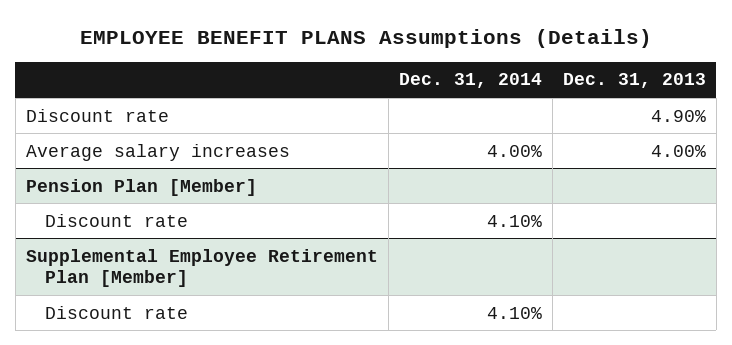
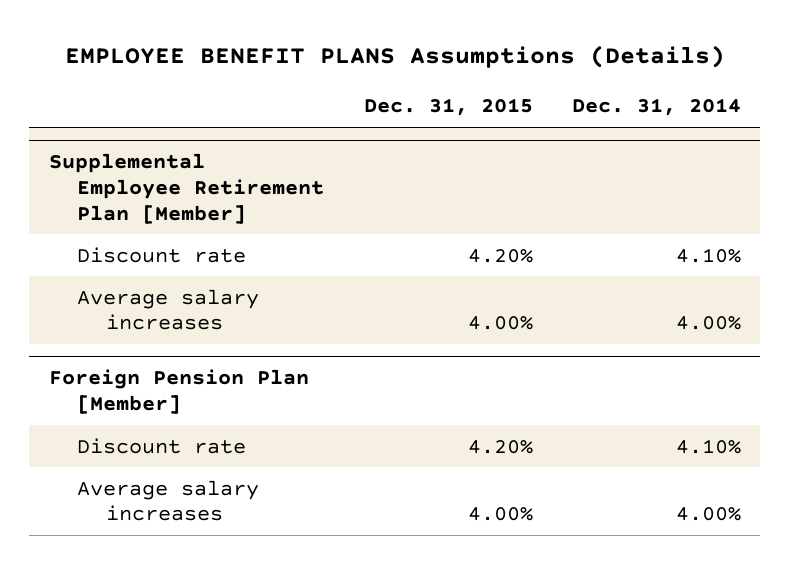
- | Dec. 31, 2014 | Dec. 31, 2013
+ | Dec. 31, 2015 | Dec. 31, 2014
- Discount rate | | 4.90%
- Average salary increases | 4.00% | 4.00%
- Pension Plan [Member]
- Discount rate | 4.10% |
@ Supplemental Employee Retirement Plan [Member]
+ Average salary increases | 4.00% | 4.00%
+ Foreign Pension Plan [Member]
+ Discount rate | 4.20% | 4.10%
+ Average salary increases | 4.00% | 4.00%

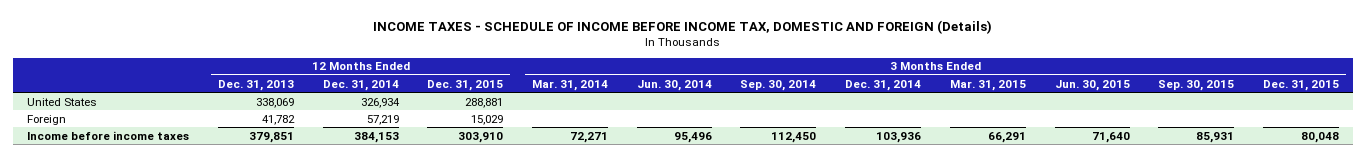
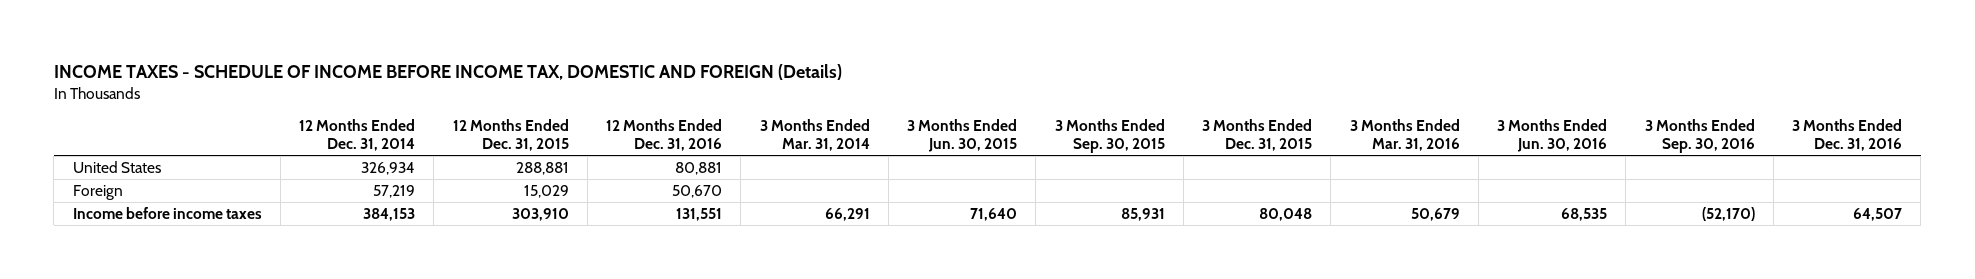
- | 12 Months Ended Dec. 31, 2013 | 12 Months Ended Dec. 31, 2014 | 12 Months Ended Dec. 31, 2015 | 3 Months Ended Mar. 31, 2014 | 3 Months Ended Jun. 30, 2014 | 3 Months Ended Sep. 30, 2014 | 3 Months Ended Dec. 31, 2014 | 3 Months Ended Mar. 31, 2015 | 3 Months Ended Jun. 30, 2015 | 3 Months Ended Sep. 30, 2015 | 3 Months Ended Dec. 31, 2015
+ | 12 Months Ended Dec. 31, 2014 | 12 Months Ended Dec. 31, 2015 | 12 Months Ended Dec. 31, 2016 | 3 Months Ended Mar. 31, 2014 | 3 Months Ended Jun. 30, 2015 | 3 Months Ended Sep. 30, 2015 | 3 Months Ended Dec. 31, 2015 | 3 Months Ended Mar. 31, 2016 | 3 Months Ended Jun. 30, 2016 | 3 Months Ended Sep. 30, 2016 | 3 Months Ended Dec. 31, 2016
- Income before income taxes | 379,851 | 384,153 | 303,910 | 72,271 | 95,496 | 112,450 | 103,936 | 66,291 | 71,640 | 85,931 | 80,048
+ Income before income taxes | 384,153 | 303,910 | 131,551 | 66,291 | 71,640 | 85,931 | 80,048 | 50,679 | 68,535 | (52,170) | 64,507

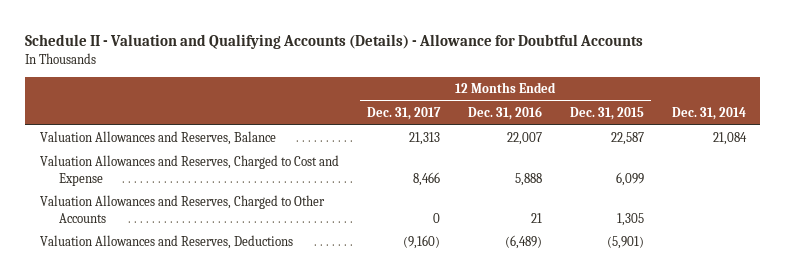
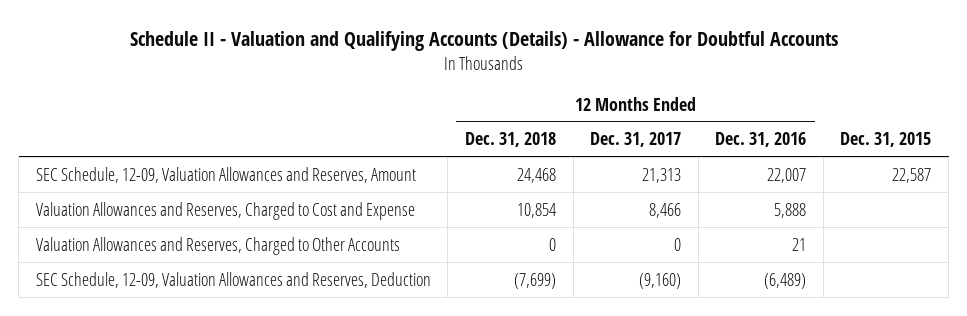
- | 12 Months Ended Dec. 31, 2017 | 12 Months Ended Dec. 31, 2016 | 12 Months Ended Dec. 31, 2015 | Dec. 31, 2014
+ | 12 Months Ended Dec. 31, 2018 | 12 Months Ended Dec. 31, 2017 | 12 Months Ended Dec. 31, 2016 | Dec. 31, 2015
- Valuation Allowances and Reserves, Balance | 21,313 | 22,007 | 22,587 | 21,084
+ SEC Schedule, 12-09, Valuation Allowances and Reserves, Amount | 24,468 | 21,313 | 22,007 | 22,587
- Valuation Allowances and Reserves, Deductions | (9,160) | (6,489) | (5,901) |
+ SEC Schedule, 12-09, Valuation Allowances and Reserves, Deduction | (7,699) | (9,160) | (6,489) |

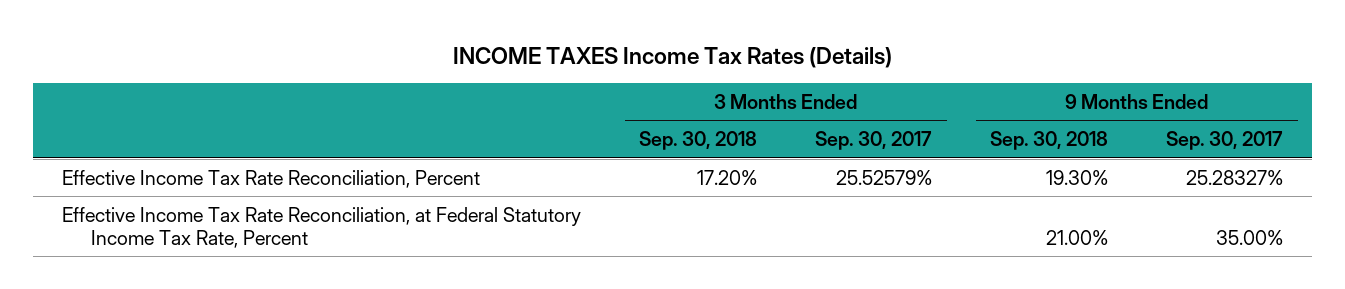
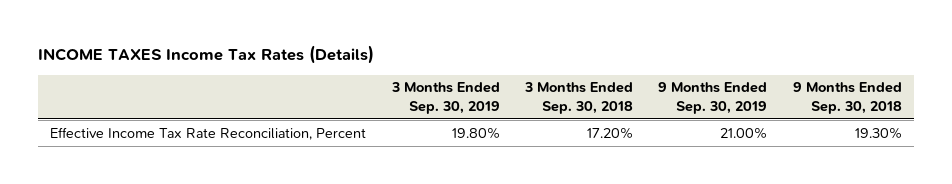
- | 3 Months Ended Sep. 30, 2018 | 3 Months Ended Sep. 30, 2017 | 9 Months Ended Sep. 30, 2018 | 9 Months Ended Sep. 30, 2017
+ | 3 Months Ended Sep. 30, 2019 | 3 Months Ended Sep. 30, 2018 | 9 Months Ended Sep. 30, 2019 | 9 Months Ended Sep. 30, 2018
- Effective Income Tax Rate Reconciliation, at Federal Statutory Income Tax Rate, Percent | | | 21.00% | 35.00%

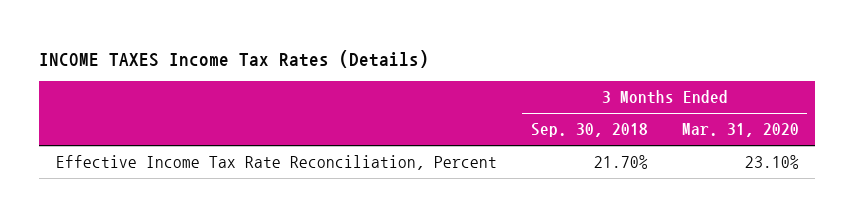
- | 3 Months Ended Sep. 30, 2019 | 3 Months Ended Sep. 30, 2018 | 9 Months Ended Sep. 30, 2019 | 9 Months Ended Sep. 30, 2018
+ | 3 Months Ended Sep. 30, 2018 | 3 Months Ended Mar. 31, 2020
- Effective Income Tax Rate Reconciliation, Percent | 19.80% | 17.20% | 21.00% | 19.30%
+ Effective Income Tax Rate Reconciliation, Percent | 21.70% | 23.10%

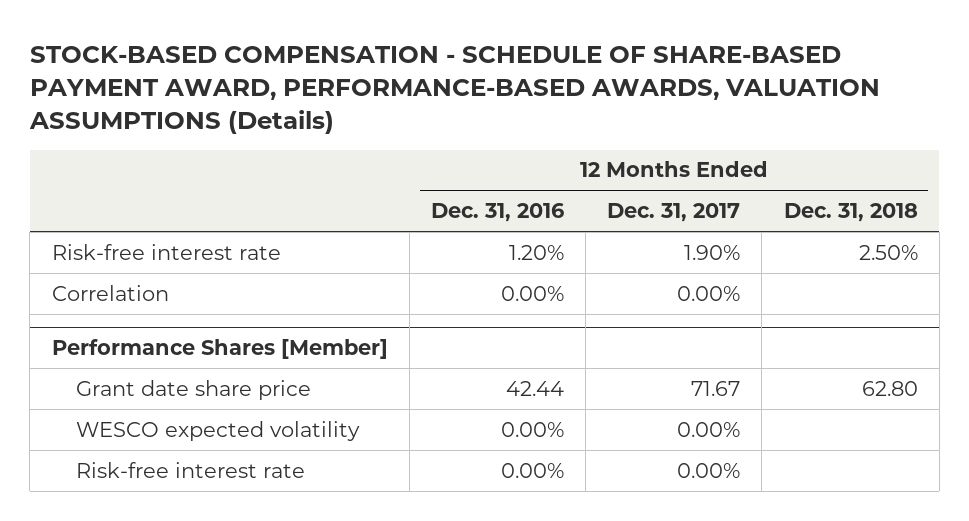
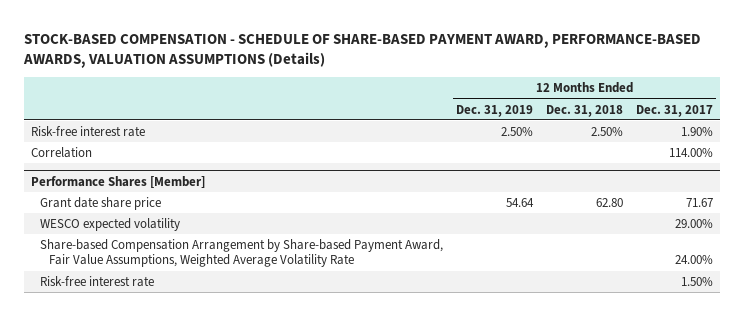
- | 12 Months Ended Dec. 31, 2016 | 12 Months Ended Dec. 31, 2017 | 12 Months Ended Dec. 31, 2018
+ | 12 Months Ended Dec. 31, 2019 | 12 Months Ended Dec. 31, 2018 | 12 Months Ended Dec. 31, 2017
- Correlation | 0.00% | 0.00% |
+ Correlation | | | 114.00%
@ Performance Shares [Member]
- WESCO expected volatility | 0.00% | 0.00% |
- Risk-free interest rate | 0.00% | 0.00% |
+ WESCO expected volatility | | | 29.00%
+ Share-based Compensation Arrangement by Share-based Payment Award, Fair Value Assumptions, Weighted Average Volatility Rate | | | 24.00%
+ Risk-free interest rate | | | 1.50%

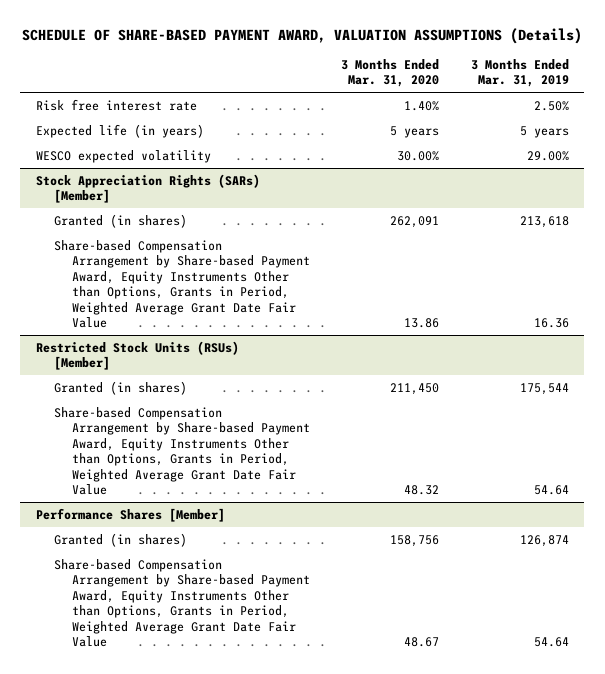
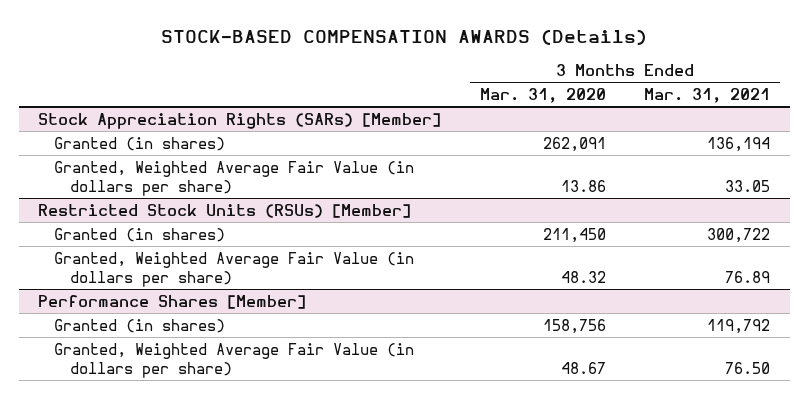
- SCHEDULE OF SHARE-BASED PAYMENT AWARD, VALUATION ASSUMPTIONS (Details)
+ STOCK-BASED COMPENSATION AWARDS (Details)
- | 3 Months Ended Mar. 31, 2020 | 3 Months Ended Mar. 31, 2019
+ | 3 Months Ended Mar. 31, 2020 | 3 Months Ended Mar. 31, 2021
- Risk free interest rate | 1.40% | 2.50%
- Expected life (in years) | 5 years | 5 years
- WESCO expected volatility | 30.00% | 29.00%
@ Stock Appreciation Rights (SARs) [Member]
- Share-based Compensation Arrangement by Share-based Payment Award, Equity Instruments Other than Options, Grants in Period, Weighted Average Grant Date Fair Value | 13.86 | 16.36
+ Granted, Weighted Average Fair Value (in dollars per share) | 13.86 | 33.05
@ Restricted Stock Units (RSUs) [Member]
- Share-based Compensation Arrangement by Share-based Payment Award, Equity Instruments Other than Options, Grants in Period, Weighted Average Grant Date Fair Value | 48.32 | 54.64
+ Granted, Weighted Average Fair Value (in dollars per share) | 48.32 | 76.89
@ Performance Shares [Member]
- Share-based Compensation Arrangement by Share-based Payment Award, Equity Instruments Other than Options, Grants in Period, Weighted Average Grant Date Fair Value | 48.67 | 54.64
+ Granted, Weighted Average Fair Value (in dollars per share) | 48.67 | 76.50

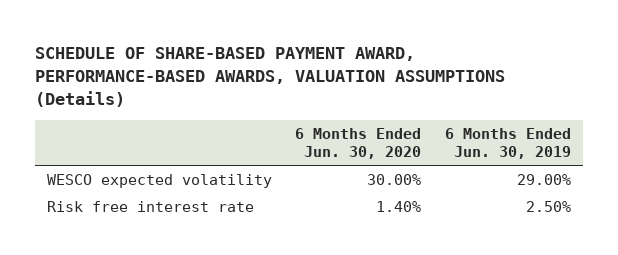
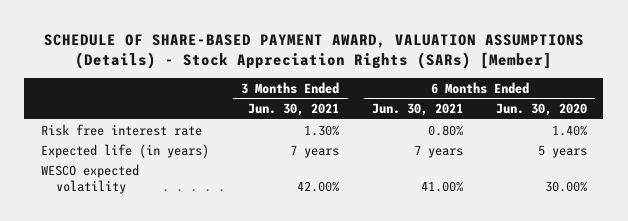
- SCHEDULE OF SHARE-BASED PAYMENT AWARD, PERFORMANCE-BASED AWARDS, VALUATION ASSUMPTIONS (Details)
+ SCHEDULE OF SHARE-BASED PAYMENT AWARD, VALUATION ASSUMPTIONS (Details) - Stock Appreciation Rights (SARs) [Member]
- | 6 Months Ended Jun. 30, 2020 | 6 Months Ended Jun. 30, 2019
+ | 3 Months Ended Jun. 30, 2021 | 6 Months Ended Jun. 30, 2021 | 6 Months Ended Jun. 30, 2020
+ Expected life (in years) | 7 years | 7 years | 5 years
moved down: WESCO expected volatility | 42.00% | 41.00% | 30.00%

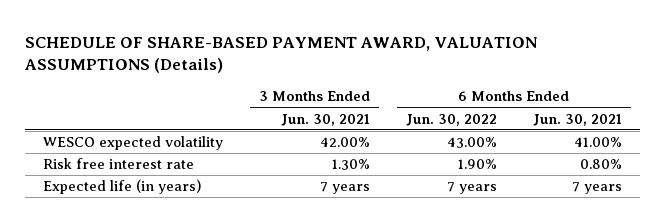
- SCHEDULE OF SHARE-BASED PAYMENT AWARD, VALUATION ASSUMPTIONS (Details) - Stock Appreciation Rights (SARs) [Member]
+ SCHEDULE OF SHARE-BASED PAYMENT AWARD, VALUATION ASSUMPTIONS (Details)
- | 3 Months Ended Jun. 30, 2021 | 6 Months Ended Jun. 30, 2021 | 6 Months Ended Jun. 30, 2020
+ | 3 Months Ended Jun. 30, 2021 | 6 Months Ended Jun. 30, 2022 | 6 Months Ended Jun. 30, 2021
moved up: WESCO expected volatility | 42.00% | 43.00% | 41.00%

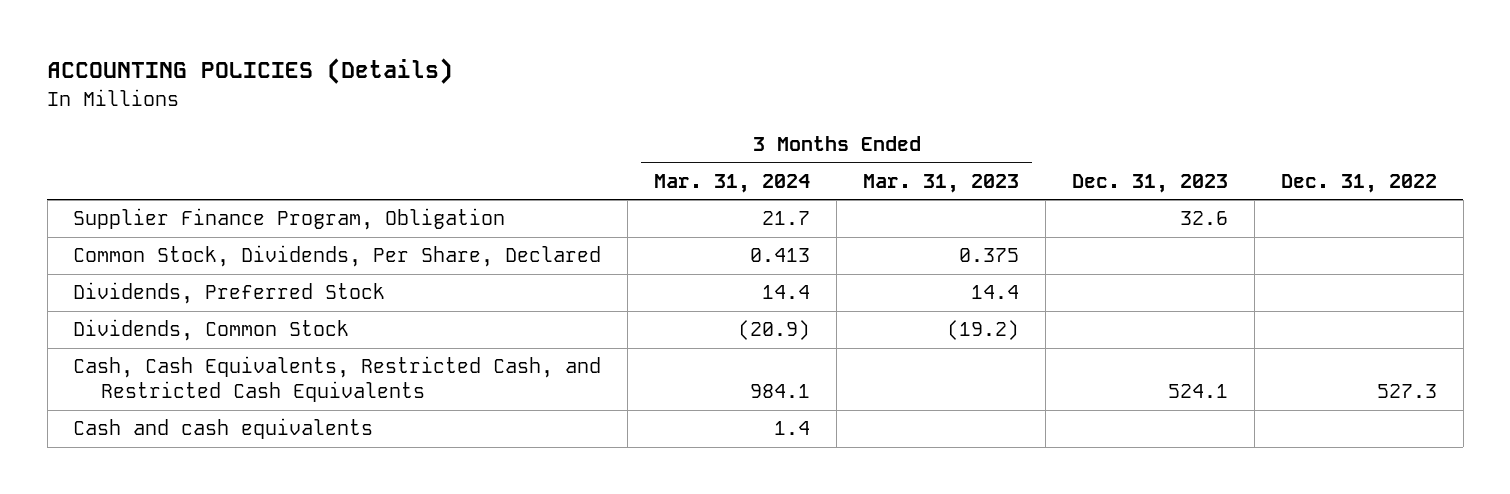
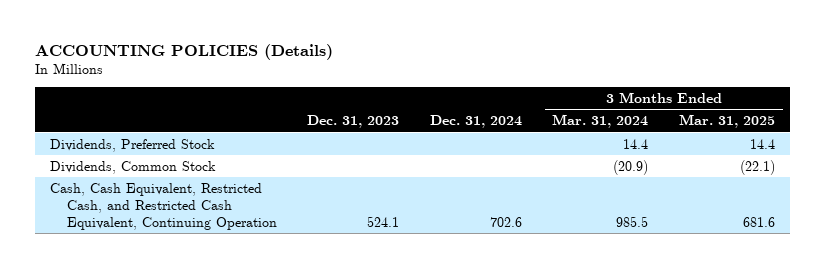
- | 3 Months Ended Mar. 31, 2024 | 3 Months Ended Mar. 31, 2023 | Dec. 31, 2023 | Dec. 31, 2022
+ | Dec. 31, 2023 | Dec. 31, 2024 | 3 Months Ended Mar. 31, 2024 | 3 Months Ended Mar. 31, 2025
- Supplier Finance Program, Obligation | 21.7 | | 32.6 |
- Common Stock, Dividends, Per Share, Declared | 0.413 | 0.375 | |
- Cash, Cash Equivalents, Restricted Cash, and Restricted Cash Equivalents | 984.1 | | 524.1 | 527.3
- Cash and cash equivalents | 1.4 | | |
+ Cash, Cash Equivalent, Restricted Cash, and Restricted Cash Equivalent, Continuing Operation | 524.1 | 702.6 | 985.5 | 681.6

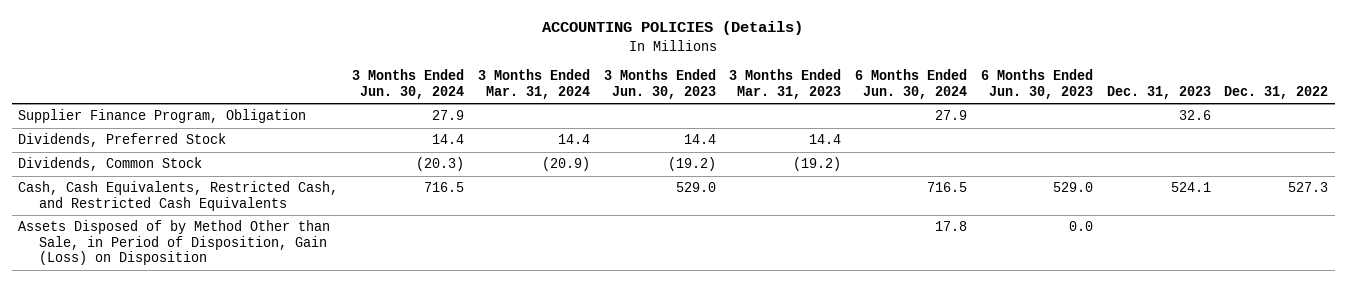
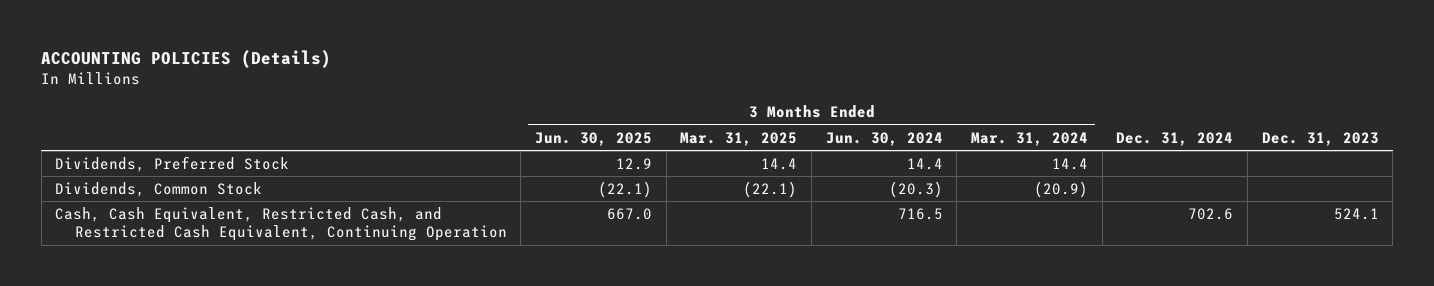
- | 3 Months Ended Jun. 30, 2024 | 3 Months Ended Mar. 31, 2024 | 3 Months Ended Jun. 30, 2023 | 3 Months Ended Mar. 31, 2023 | 6 Months Ended Jun. 30, 2024 | 6 Months Ended Jun. 30, 2023 | Dec. 31, 2023 | Dec. 31, 2022
+ | 3 Months Ended Jun. 30, 2025 | 3 Months Ended Mar. 31, 2025 | 3 Months Ended Jun. 30, 2024 | 3 Months Ended Mar. 31, 2024 | Dec. 31, 2024 | Dec. 31, 2023
- Supplier Finance Program, Obligation | 27.9 | | | | 27.9 | | 32.6 |
- Cash, Cash Equivalents, Restricted Cash, and Restricted Cash Equivalents | 716.5 | | 529.0 | | 716.5 | 529.0 | 524.1 | 527.3
- Assets Disposed of by Method Other than Sale, in Period of Disposition, Gain (Loss) on Disposition | | | | | 17.8 | 0.0 | |
+ Cash, Cash Equivalent, Restricted Cash, and Restricted Cash Equivalent, Continuing Operation | 667.0 | | 716.5 | | 702.6 | 524.1

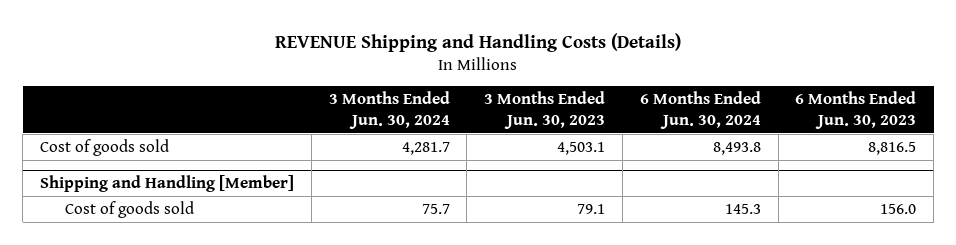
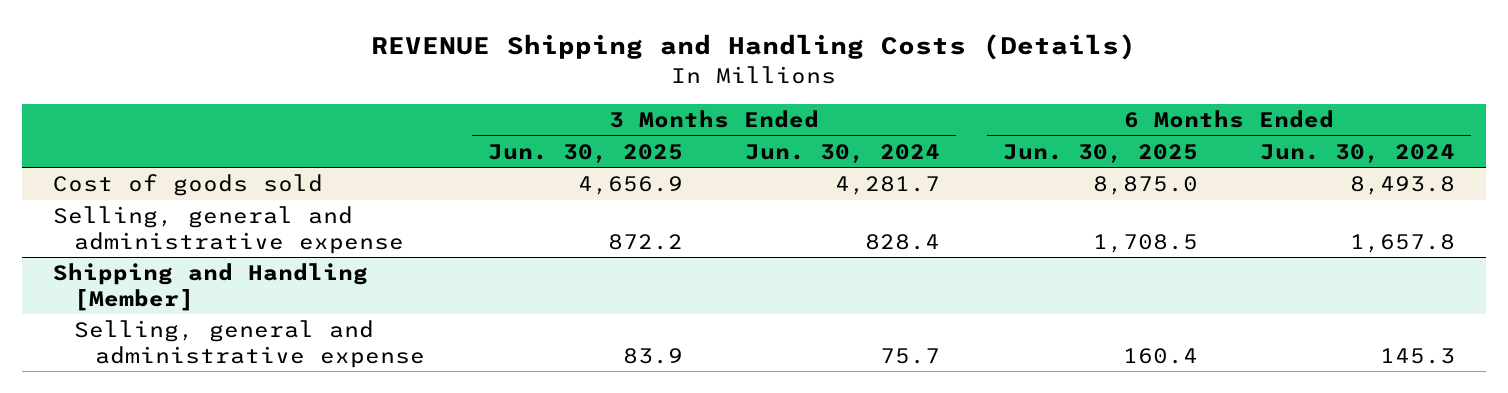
- | 3 Months Ended Jun. 30, 2024 | 3 Months Ended Jun. 30, 2023 | 6 Months Ended Jun. 30, 2024 | 6 Months Ended Jun. 30, 2023
+ | 3 Months Ended Jun. 30, 2025 | 3 Months Ended Jun. 30, 2024 | 6 Months Ended Jun. 30, 2025 | 6 Months Ended Jun. 30, 2024
+ Selling, general and administrative expense | 872.2 | 828.4 | 1,708.5 | 1,657.8
@ Shipping and Handling [Member]
- Cost of goods sold | 75.7 | 79.1 | 145.3 | 156.0
+ Selling, general and administrative expense | 83.9 | 75.7 | 160.4 | 145.3

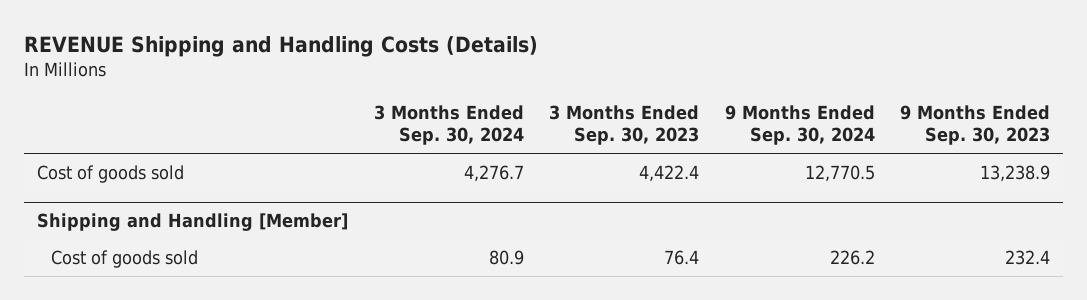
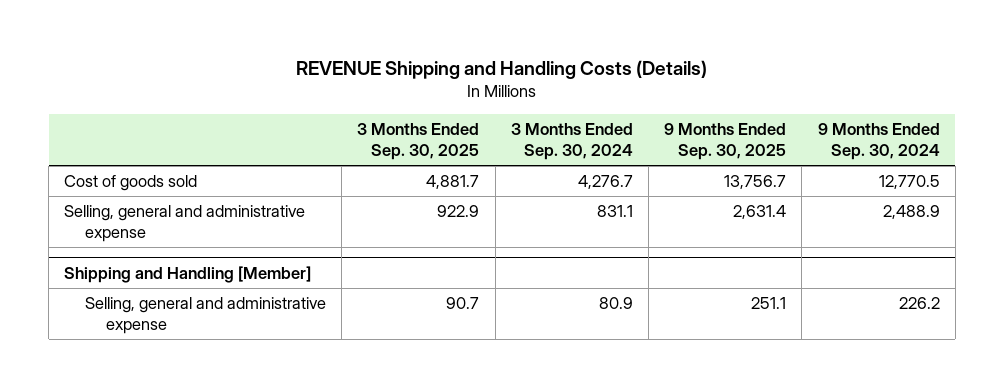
- | 3 Months Ended Sep. 30, 2024 | 3 Months Ended Sep. 30, 2023 | 9 Months Ended Sep. 30, 2024 | 9 Months Ended Sep. 30, 2023
+ | 3 Months Ended Sep. 30, 2025 | 3 Months Ended Sep. 30, 2024 | 9 Months Ended Sep. 30, 2025 | 9 Months Ended Sep. 30, 2024
+ Selling, general and administrative expense | 922.9 | 831.1 | 2,631.4 | 2,488.9
@ Shipping and Handling [Member]
- Cost of goods sold | 80.9 | 76.4 | 226.2 | 232.4
+ Selling, general and administrative expense | 90.7 | 80.9 | 251.1 | 226.2

